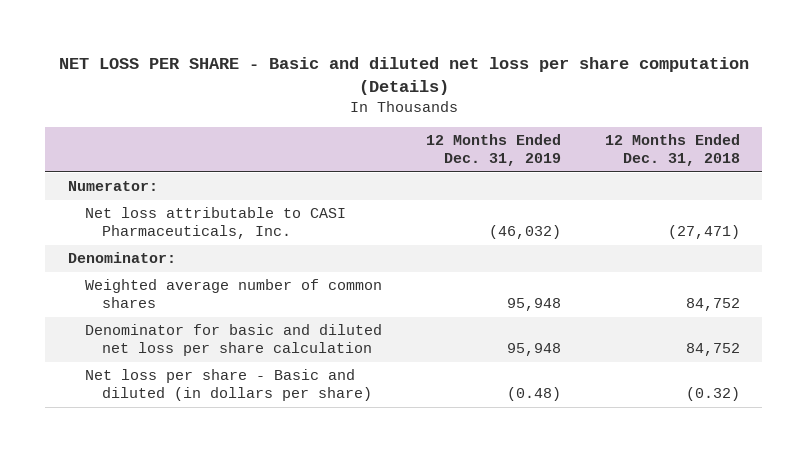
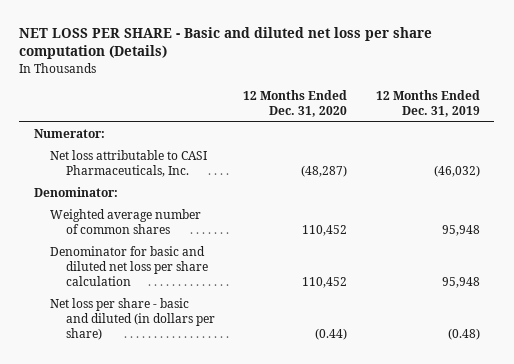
- | 12 Months Ended Dec. 31, 2019 | 12 Months Ended Dec. 31, 2018
+ | 12 Months Ended Dec. 31, 2020 | 12 Months Ended Dec. 31, 2019
- Net loss per share - Basic and diluted (in dollars per share) | (0.48) | (0.32)
+ Net loss per share - basic and diluted (in dollars per share) | (0.44) | (0.48)

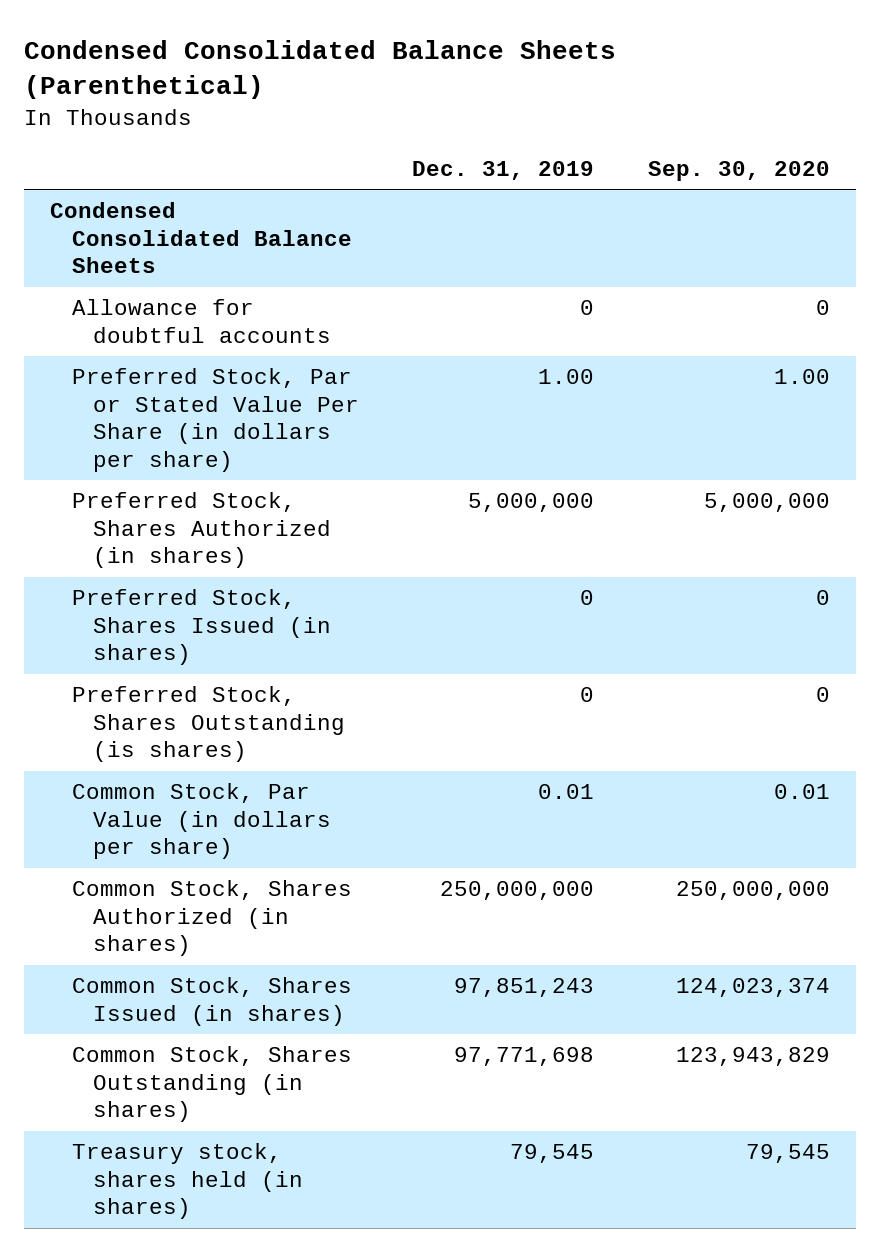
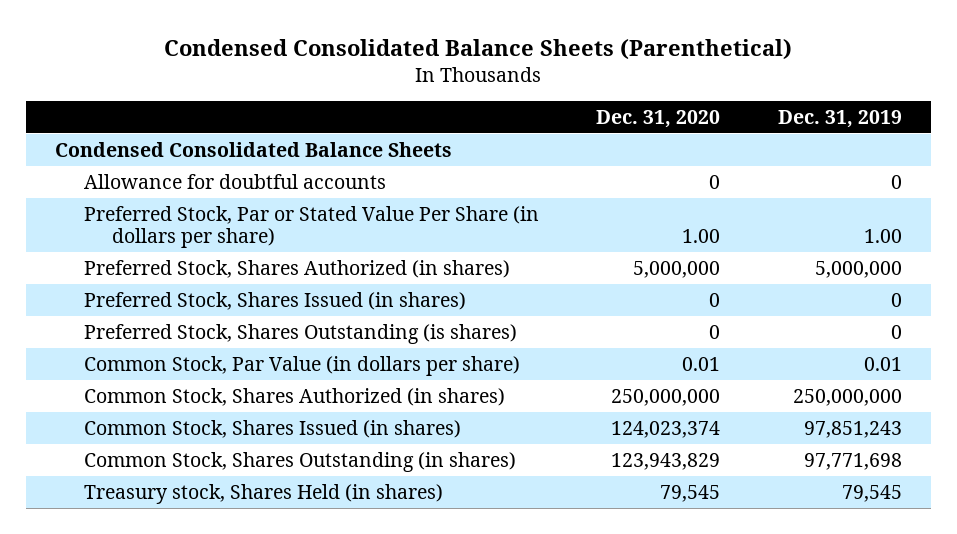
- | Dec. 31, 2019 | Sep. 30, 2020
+ | Dec. 31, 2020 | Dec. 31, 2019
- Treasury stock, shares held (in shares) | 79,545 | 79,545
+ Treasury stock, Shares Held (in shares) | 79,545 | 79,545

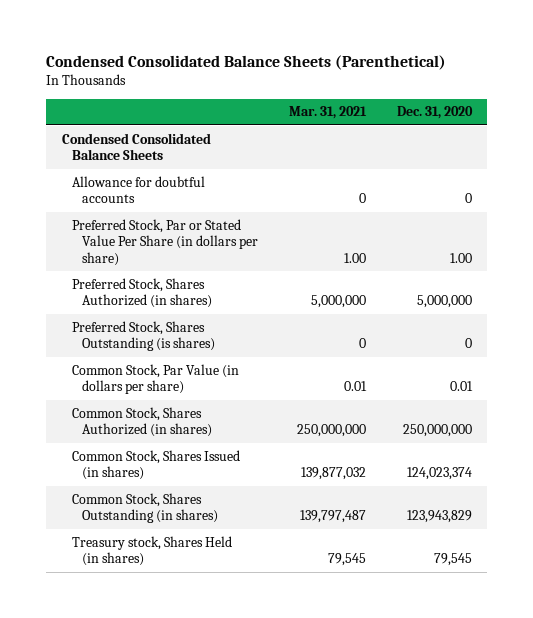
- | Dec. 31, 2020 | Dec. 31, 2019
+ | Mar. 31, 2021 | Dec. 31, 2020
- Preferred Stock, Shares Issued (in shares) | 0 | 0

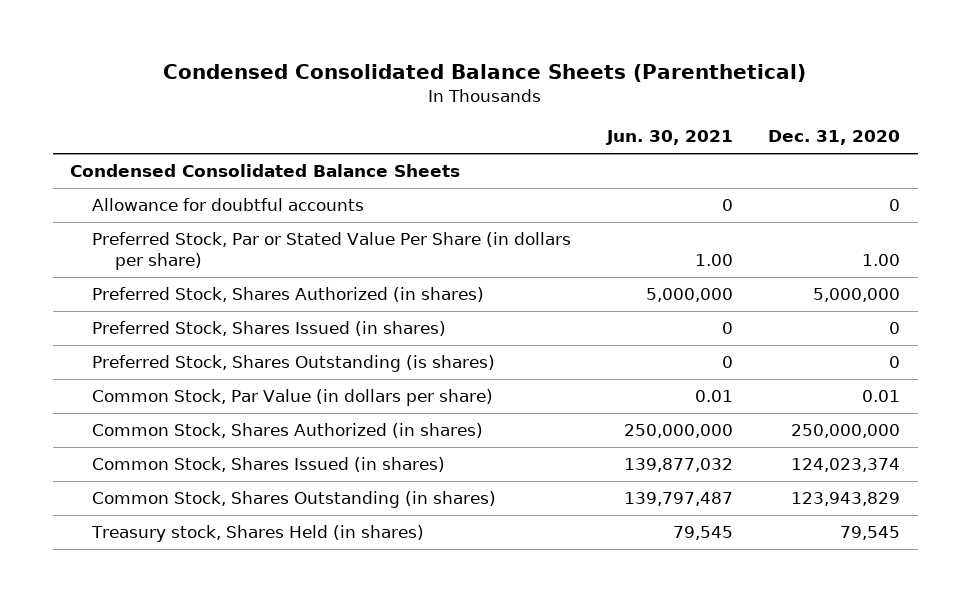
- | Mar. 31, 2021 | Dec. 31, 2020
+ | Jun. 30, 2021 | Dec. 31, 2020
+ Preferred Stock, Shares Issued (in shares) | 0 | 0

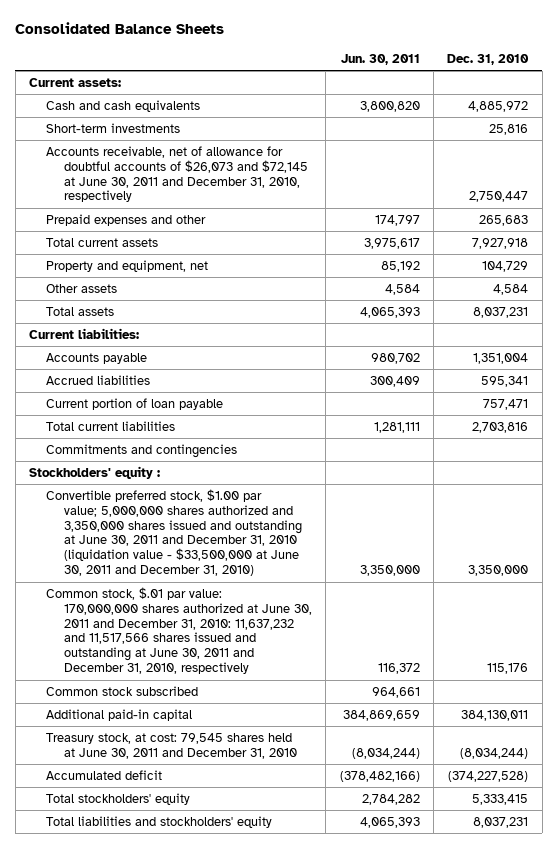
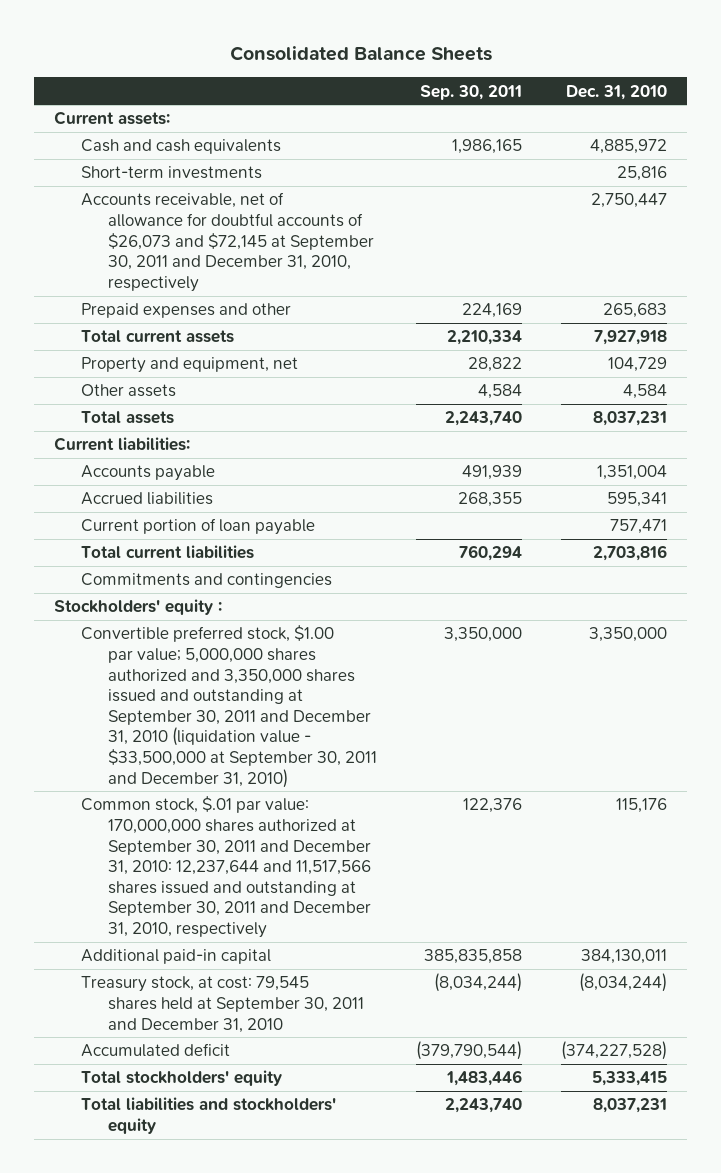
- | Jun. 30, 2011 | Dec. 31, 2010
+ | Sep. 30, 2011 | Dec. 31, 2010
- Accounts receivable, net of allowance for doubtful accounts of $26,073 and $72,145 at June 30, 2011 and December 31, 2010, respectively | | 2,750,447
+ Accounts receivable, net of allowance for doubtful accounts of $26,073 and $72,145 at September 30, 2011 and December 31, 2010, respectively | | 2,750,447
- Convertible preferred stock, $1.00 par value; 5,000,000 shares authorized and 3,350,000 shares issued and outstanding at June 30, 2011 and December 31, 2010 (liquidation value - $33,500,000 at June 30, 2011 and December 31, 2010) | 3,350,000 | 3,350,000
- Common stock, $.01 par value: 170,000,000 shares authorized at June 30, 2011 and December 31, 2010: 11,637,232 and 11,517,566 shares issued and outstanding at June 30, 2011 and December 31, 2010, respectively | 116,372 | 115,176
- Common stock subscribed | 964,661 |
+ Convertible preferred stock, $1.00 par value; 5,000,000 shares authorized and 3,350,000 shares issued and outstanding at September 30, 2011 and December 31, 2010 (liquidation value - $33,500,000 at September 30, 2011 and December 31, 2010) | 3,350,000 | 3,350,000
+ Common stock, $.01 par value: 170,000,000 shares authorized at September 30, 2011 and December 31, 2010: 12,237,644 and 11,517,566 shares issued and outstanding at September 30, 2011 and December 31, 2010, respectively | 122,376 | 115,176
- Treasury stock, at cost: 79,545 shares held at June 30, 2011 and December 31, 2010 | (8,034,244) | (8,034,244)
+ Treasury stock, at cost: 79,545 shares held at September 30, 2011 and December 31, 2010 | (8,034,244) | (8,034,244)

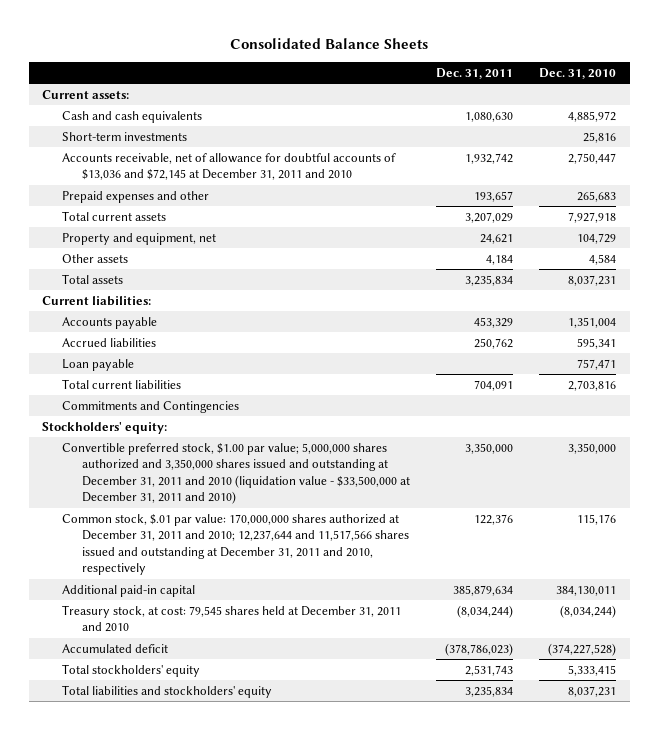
- | Sep. 30, 2011 | Dec. 31, 2010
+ | Dec. 31, 2011 | Dec. 31, 2010
- Accounts receivable, net of allowance for doubtful accounts of $26,073 and $72,145 at September 30, 2011 and December 31, 2010, respectively | | 2,750,447
+ Accounts receivable, net of allowance for doubtful accounts of $13,036 and $72,145 at December 31, 2011 and 2010 | 1,932,742 | 2,750,447
- Current portion of loan payable | | 757,471
+ Loan payable | | 757,471
- Commitments and contingencies
- Stockholders' equity :
- Convertible preferred stock, $1.00 par value; 5,000,000 shares authorized and 3,350,000 shares issued and outstanding at September 30, 2011 and December 31, 2010 (liquidation value - $33,500,000 at September 30, 2011 and December 31, 2010) | 3,350,000 | 3,350,000
- Common stock, $.01 par value: 170,000,000 shares authorized at September 30, 2011 and December 31, 2010: 12,237,644 and 11,517,566 shares issued and outstanding at September 30, 2011 and December 31, 2010, respectively | 122,376 | 115,176
+ Commitments and Contingencies
+ Stockholders' equity:
+ Convertible preferred stock, $1.00 par value; 5,000,000 shares authorized and 3,350,000 shares issued and outstanding at December 31, 2011 and 2010 (liquidation value - $33,500,000 at December 31, 2011 and 2010) | 3,350,000 | 3,350,000
+ Common stock, $.01 par value: 170,000,000 shares authorized at December 31, 2011 and 2010; 12,237,644 and 11,517,566 shares issued and outstanding at December 31, 2011 and 2010, respectively | 122,376 | 115,176
- Treasury stock, at cost: 79,545 shares held at September 30, 2011 and December 31, 2010 | (8,034,244) | (8,034,244)
+ Treasury stock, at cost: 79,545 shares held at December 31, 2011 and 2010 | (8,034,244) | (8,034,244)

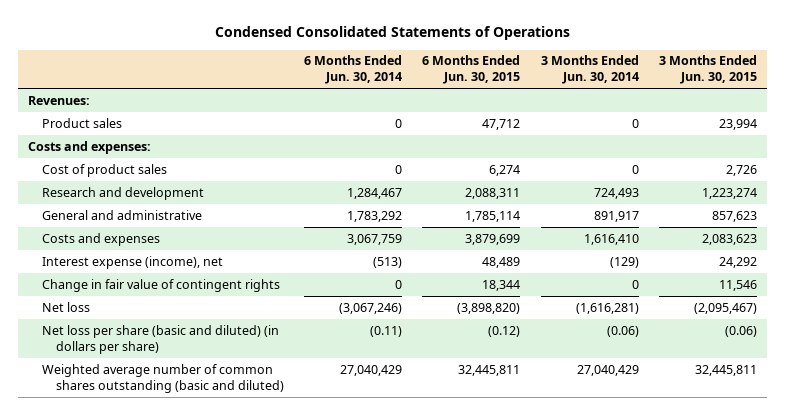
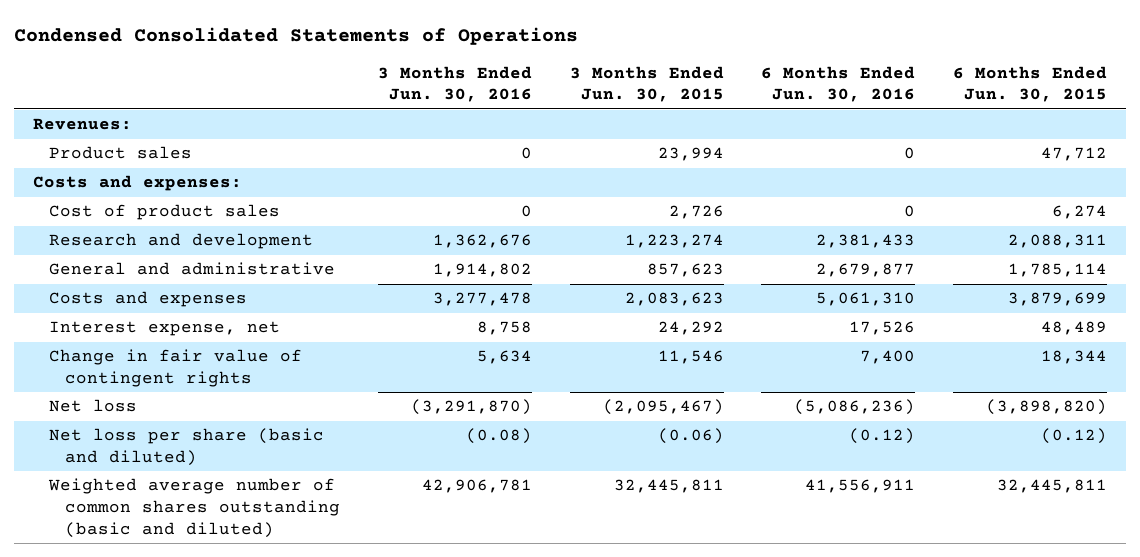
- | 6 Months Ended Jun. 30, 2014 | 6 Months Ended Jun. 30, 2015 | 3 Months Ended Jun. 30, 2014 | 3 Months Ended Jun. 30, 2015
+ | 3 Months Ended Jun. 30, 2016 | 3 Months Ended Jun. 30, 2015 | 6 Months Ended Jun. 30, 2016 | 6 Months Ended Jun. 30, 2015
- Interest expense (income), net | (513) | 48,489 | (129) | 24,292
+ Interest expense, net | 8,758 | 24,292 | 17,526 | 48,489
- Net loss per share (basic and diluted) (in dollars per share) | (0.11) | (0.12) | (0.06) | (0.06)
+ Net loss per share (basic and diluted) | (0.08) | (0.06) | (0.12) | (0.12)

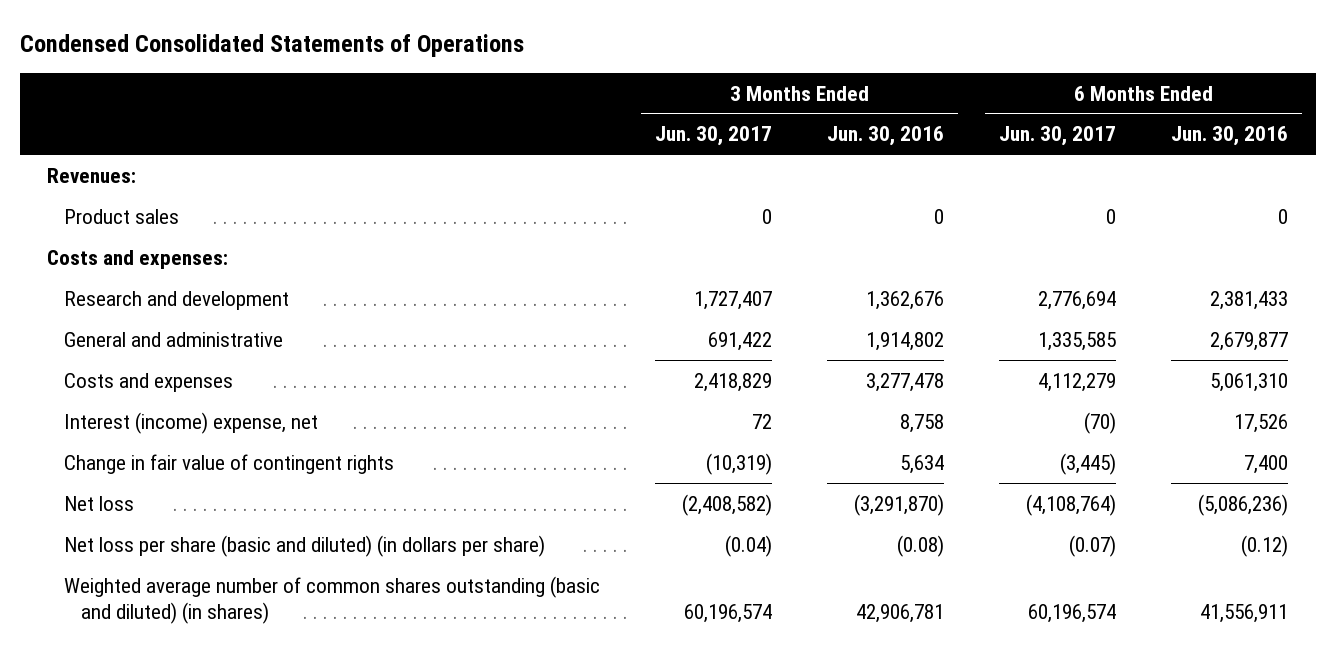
- | 3 Months Ended Jun. 30, 2016 | 3 Months Ended Jun. 30, 2015 | 6 Months Ended Jun. 30, 2016 | 6 Months Ended Jun. 30, 2015
+ | 3 Months Ended Jun. 30, 2017 | 3 Months Ended Jun. 30, 2016 | 6 Months Ended Jun. 30, 2017 | 6 Months Ended Jun. 30, 2016
- Cost of product sales | 0 | 2,726 | 0 | 6,274
- Interest expense, net | 8,758 | 24,292 | 17,526 | 48,489
+ Interest (income) expense, net | 72 | 8,758 | (70) | 17,526
- Net loss per share (basic and diluted) | (0.08) | (0.06) | (0.12) | (0.12)
- Weighted average number of common shares outstanding (basic and diluted) | 42,906,781 | 32,445,811 | 41,556,911 | 32,445,811
+ Net loss per share (basic and diluted) (in dollars per share) | (0.04) | (0.08) | (0.07) | (0.12)
+ Weighted average number of common shares outstanding (basic and diluted) (in shares) | 60,196,574 | 42,906,781 | 60,196,574 | 41,556,911

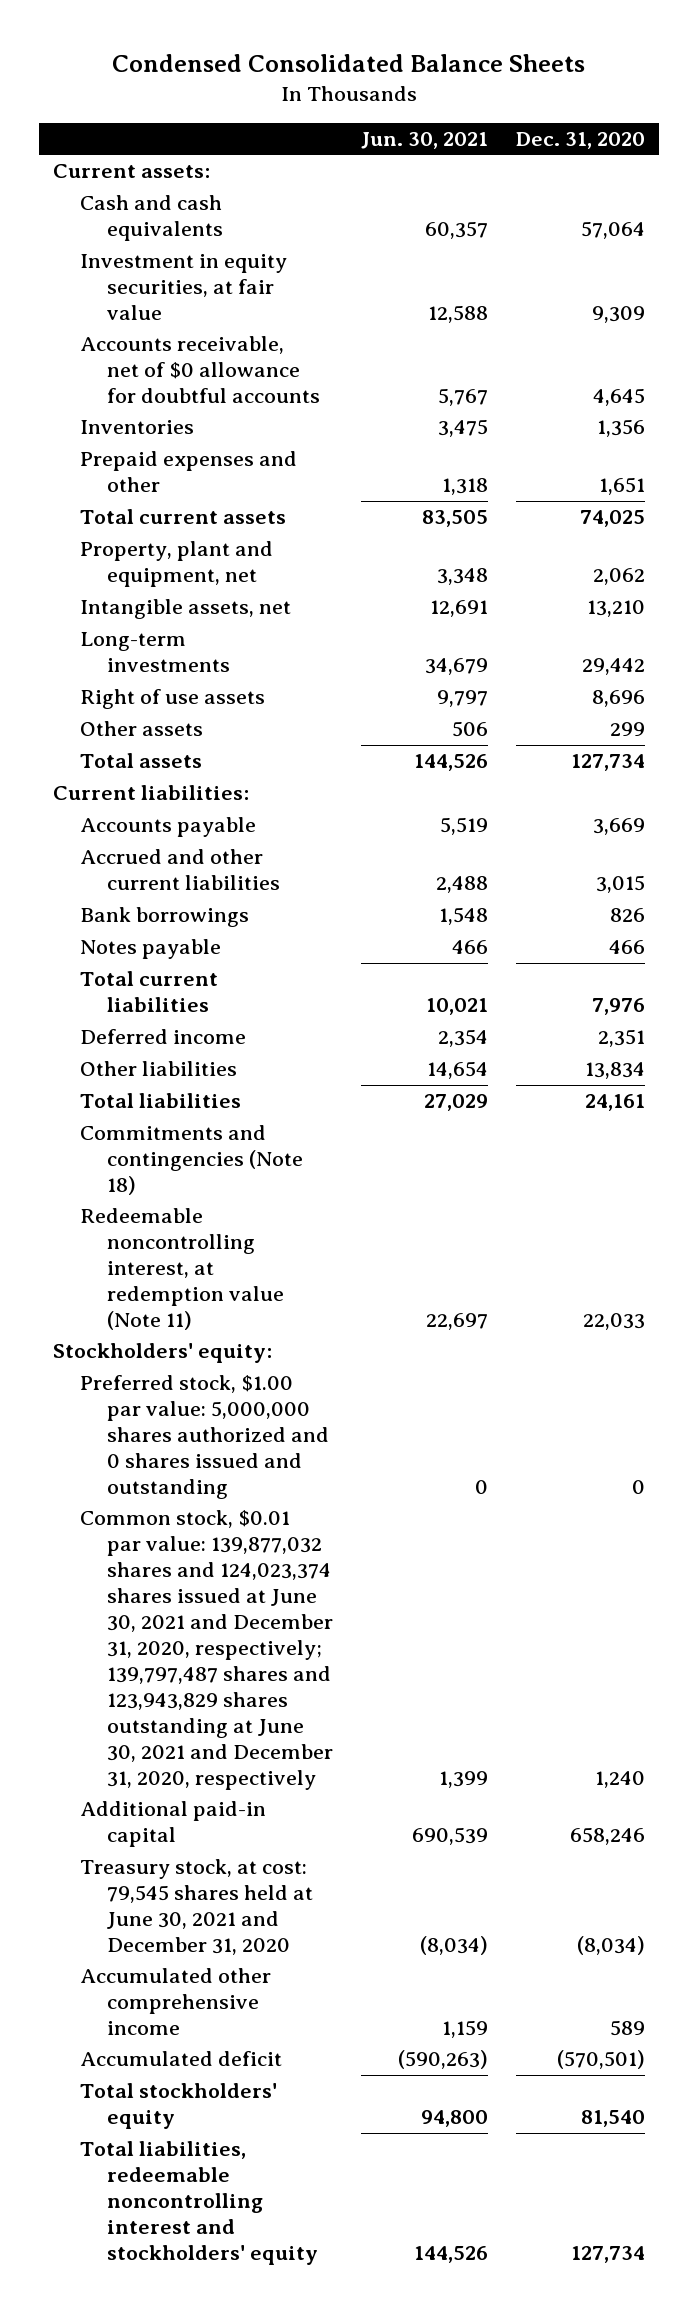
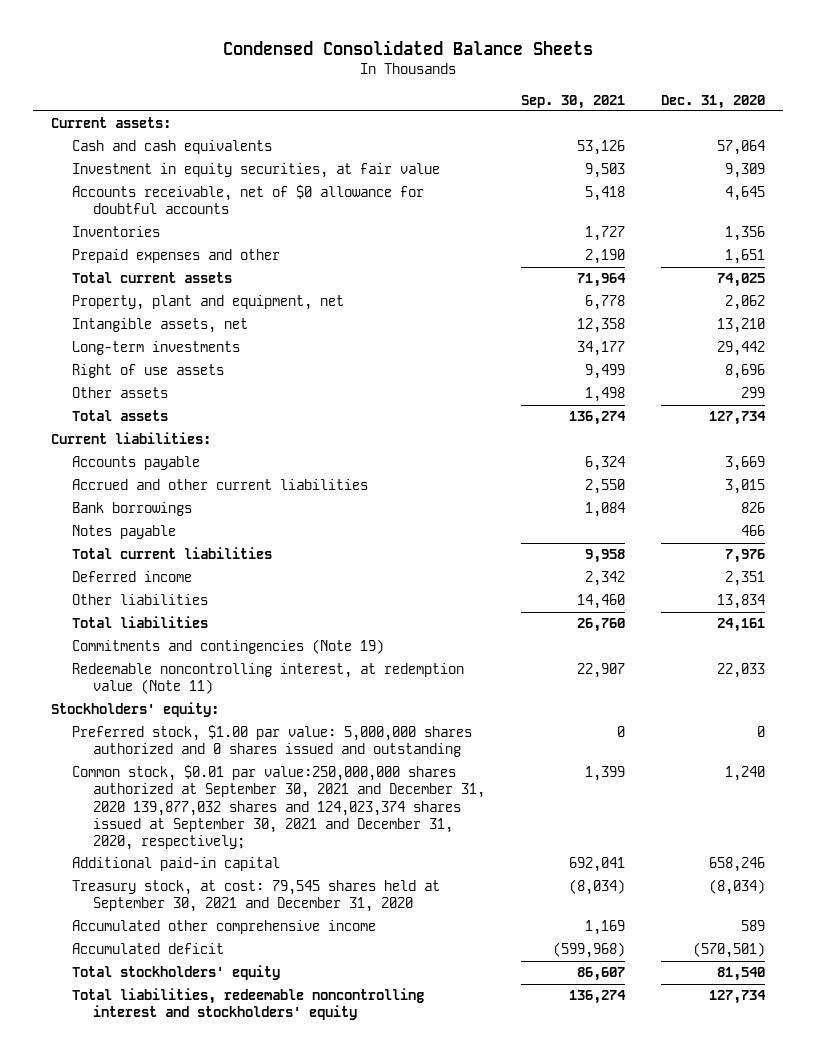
- | Jun. 30, 2021 | Dec. 31, 2020
+ | Sep. 30, 2021 | Dec. 31, 2020
- Commitments and contingencies (Note 18)
+ Commitments and contingencies (Note 19)
- Common stock, $0.01 par value: 139,877,032 shares and 124,023,374 shares issued at June 30, 2021 and December 31, 2020, respectively; 139,797,487 shares and 123,943,829 shares outstanding at June 30, 2021 and December 31, 2020, respectively | 1,399 | 1,240
+ Common stock, $0.01 par value:250,000,000 shares authorized at September 30, 2021 and December 31, 2020 139,877,032 shares and 124,023,374 shares issued at September 30, 2021 and December 31, 2020, respectively; | 1,399 | 1,240
- Treasury stock, at cost: 79,545 shares held at June 30, 2021 and December 31, 2020 | (8,034) | (8,034)
+ Treasury stock, at cost: 79,545 shares held at September 30, 2021 and December 31, 2020 | (8,034) | (8,034)

